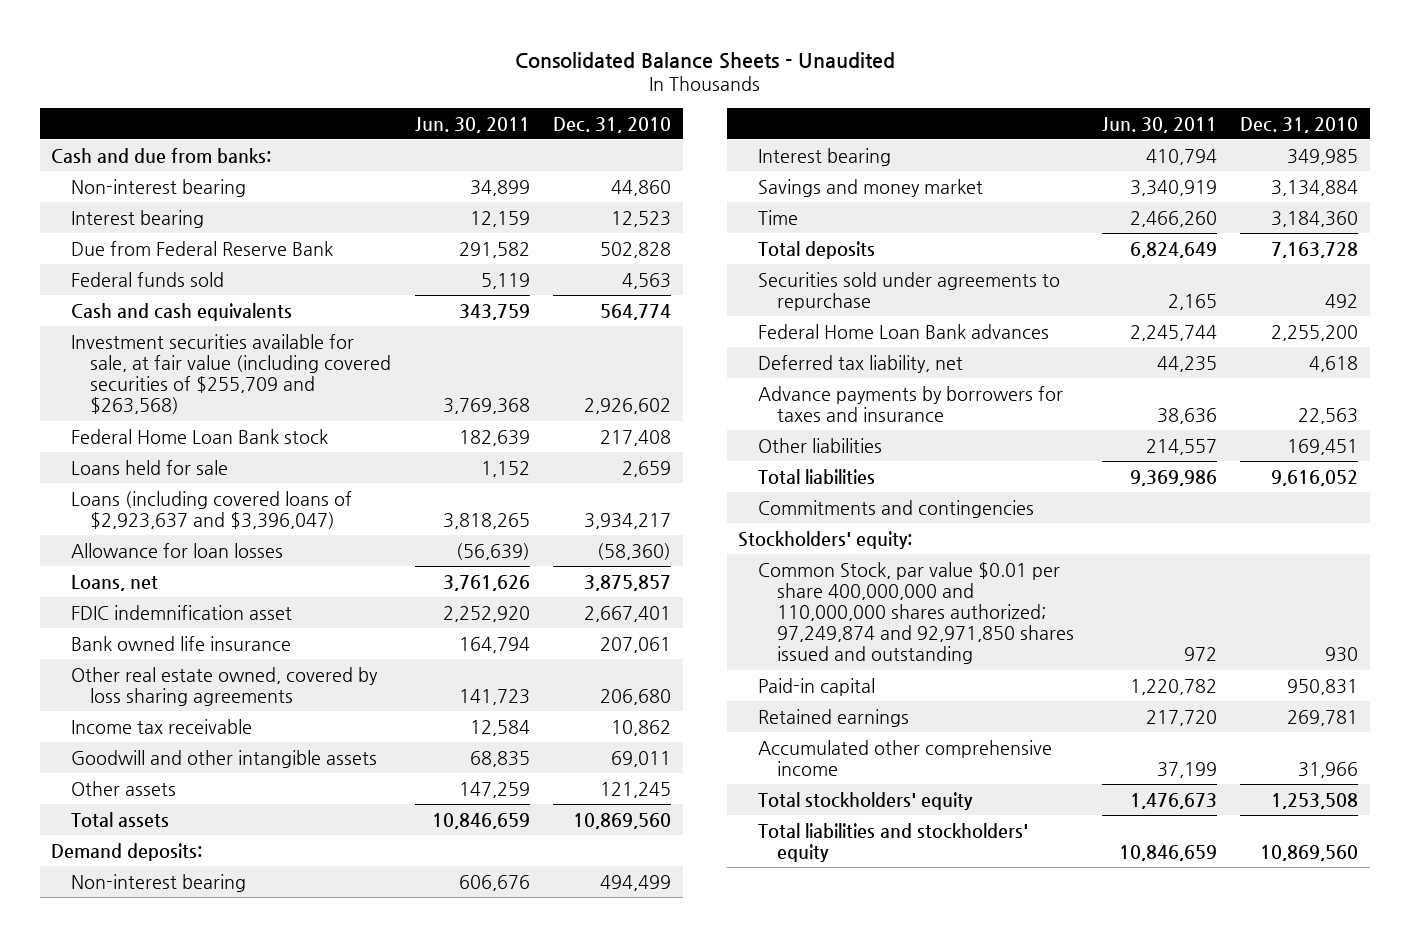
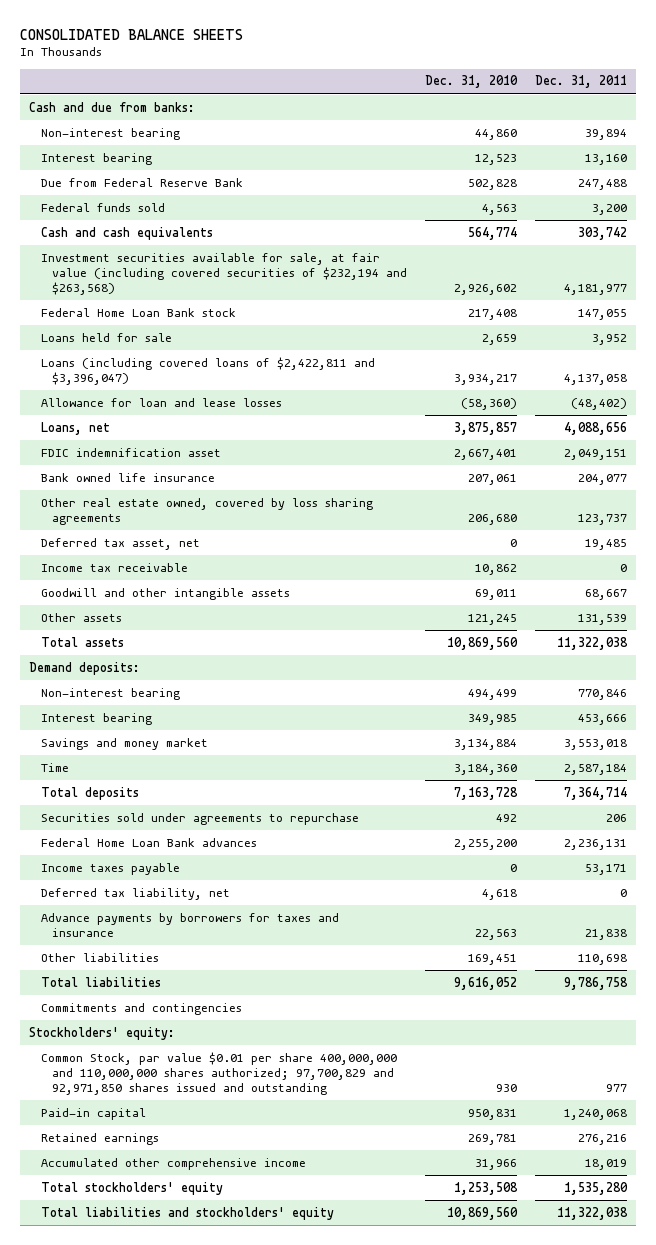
- Consolidated Balance Sheets - Unaudited
+ CONSOLIDATED BALANCE SHEETS
- | Jun. 30, 2011 | Dec. 31, 2010
+ | Dec. 31, 2010 | Dec. 31, 2011
- Investment securities available for sale, at fair value (including covered securities of $255,709 and $263,568) | 3,769,368 | 2,926,602
+ Investment securities available for sale, at fair value (including covered securities of $232,194 and $263,568) | 2,926,602 | 4,181,977
- Loans (including covered loans of $2,923,637 and $3,396,047) | 3,818,265 | 3,934,217
- Allowance for loan losses | (56,639) | (58,360)
+ Loans (including covered loans of $2,422,811 and $3,396,047) | 3,934,217 | 4,137,058
+ Allowance for loan and lease losses | (58,360) | (48,402)
+ Deferred tax asset, net | 0 | 19,485
+ Income taxes payable | 0 | 53,171
- Common Stock, par value $0.01 per share 400,000,000 and 110,000,000 shares authorized; 97,249,874 and 92,971,850 shares issued and outstanding | 972 | 930
+ Common Stock, par value $0.01 per share 400,000,000 and 110,000,000 shares authorized; 97,700,829 and 92,971,850 shares issued and outstanding | 930 | 977

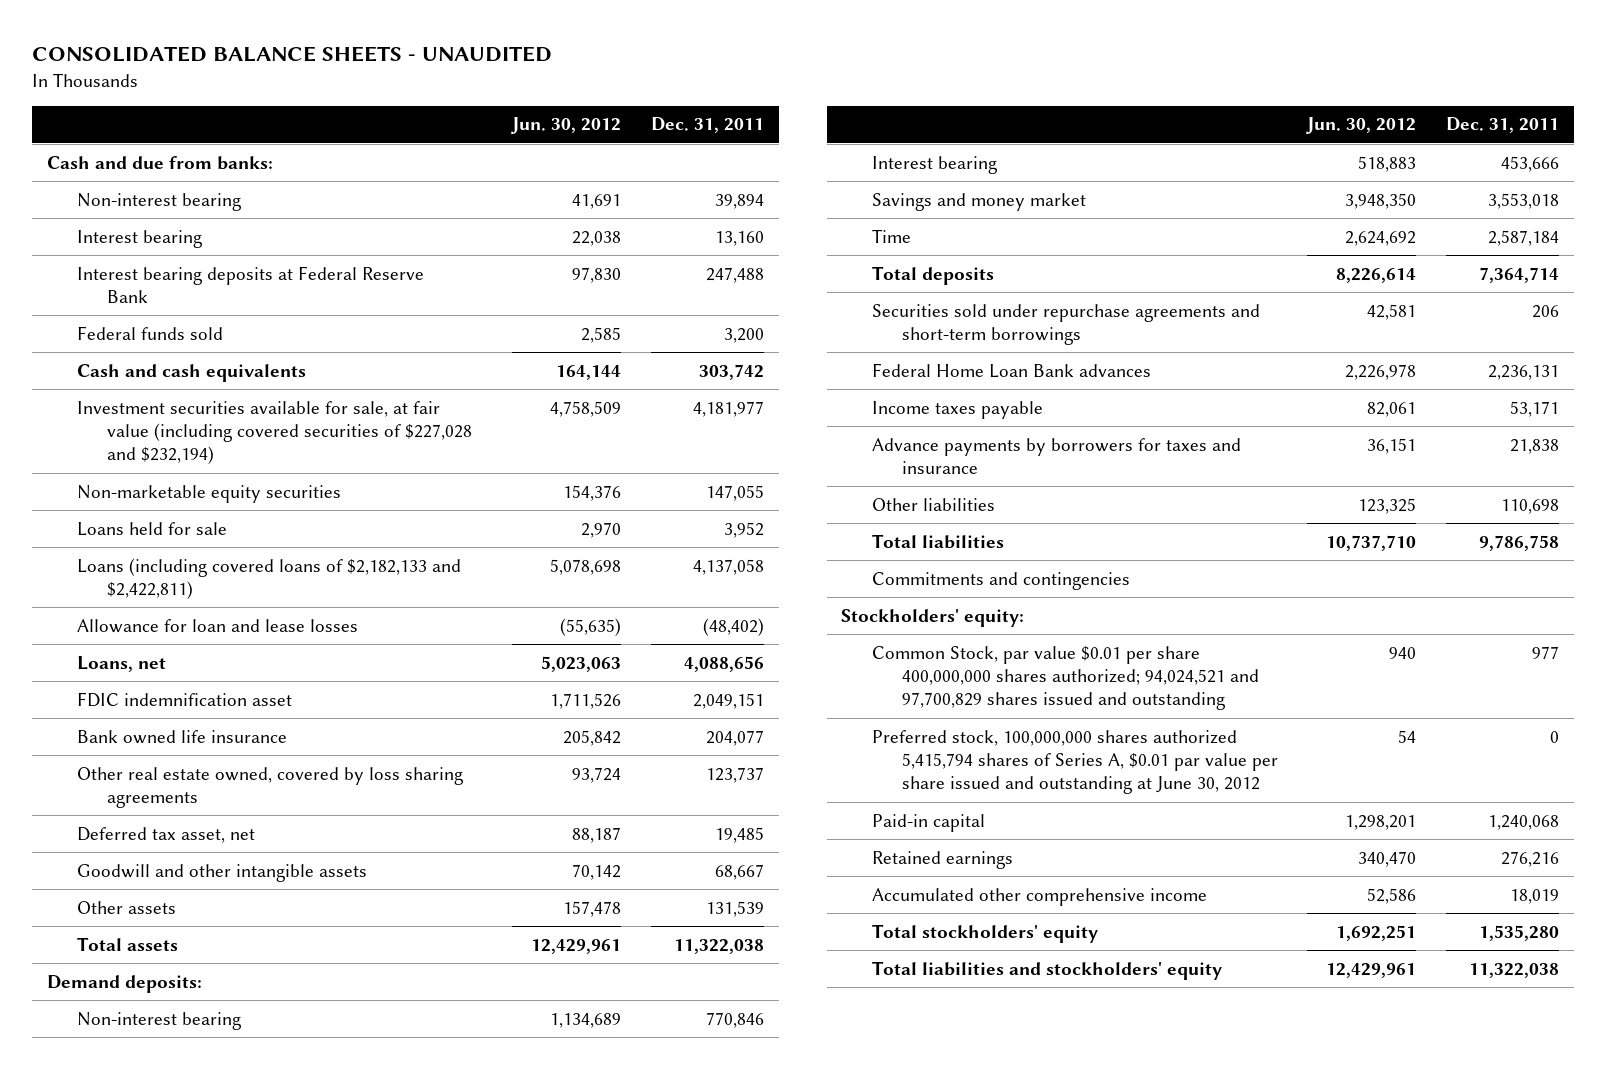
- CONSOLIDATED BALANCE SHEETS
+ CONSOLIDATED BALANCE SHEETS - UNAUDITED
- | Dec. 31, 2010 | Dec. 31, 2011
+ | Jun. 30, 2012 | Dec. 31, 2011
- Due from Federal Reserve Bank | 502,828 | 247,488
+ Interest bearing deposits at Federal Reserve Bank | 97,830 | 247,488
- Investment securities available for sale, at fair value (including covered securities of $232,194 and $263,568) | 2,926,602 | 4,181,977
- Federal Home Loan Bank stock | 217,408 | 147,055
+ Investment securities available for sale, at fair value (including covered securities of $227,028 and $232,194) | 4,758,509 | 4,181,977
+ Non-marketable equity securities | 154,376 | 147,055
- Loans (including covered loans of $2,422,811 and $3,396,047) | 3,934,217 | 4,137,058
+ Loans (including covered loans of $2,182,133 and $2,422,811) | 5,078,698 | 4,137,058
- Income tax receivable | 10,862 | 0
- Securities sold under agreements to repurchase | 492 | 206
+ Securities sold under repurchase agreements and short-term borrowings | 42,581 | 206
- Deferred tax liability, net | 4,618 | 0
- Common Stock, par value $0.01 per share 400,000,000 and 110,000,000 shares authorized; 97,700,829 and 92,971,850 shares issued and outstanding | 930 | 977
+ Common Stock, par value $0.01 per share 400,000,000 shares authorized; 94,024,521 and 97,700,829 shares issued and outstanding | 940 | 977
+ Preferred stock, 100,000,000 shares authorized 5,415,794 shares of Series A, $0.01 par value per share issued and outstanding at June 30, 2012 | 54 | 0

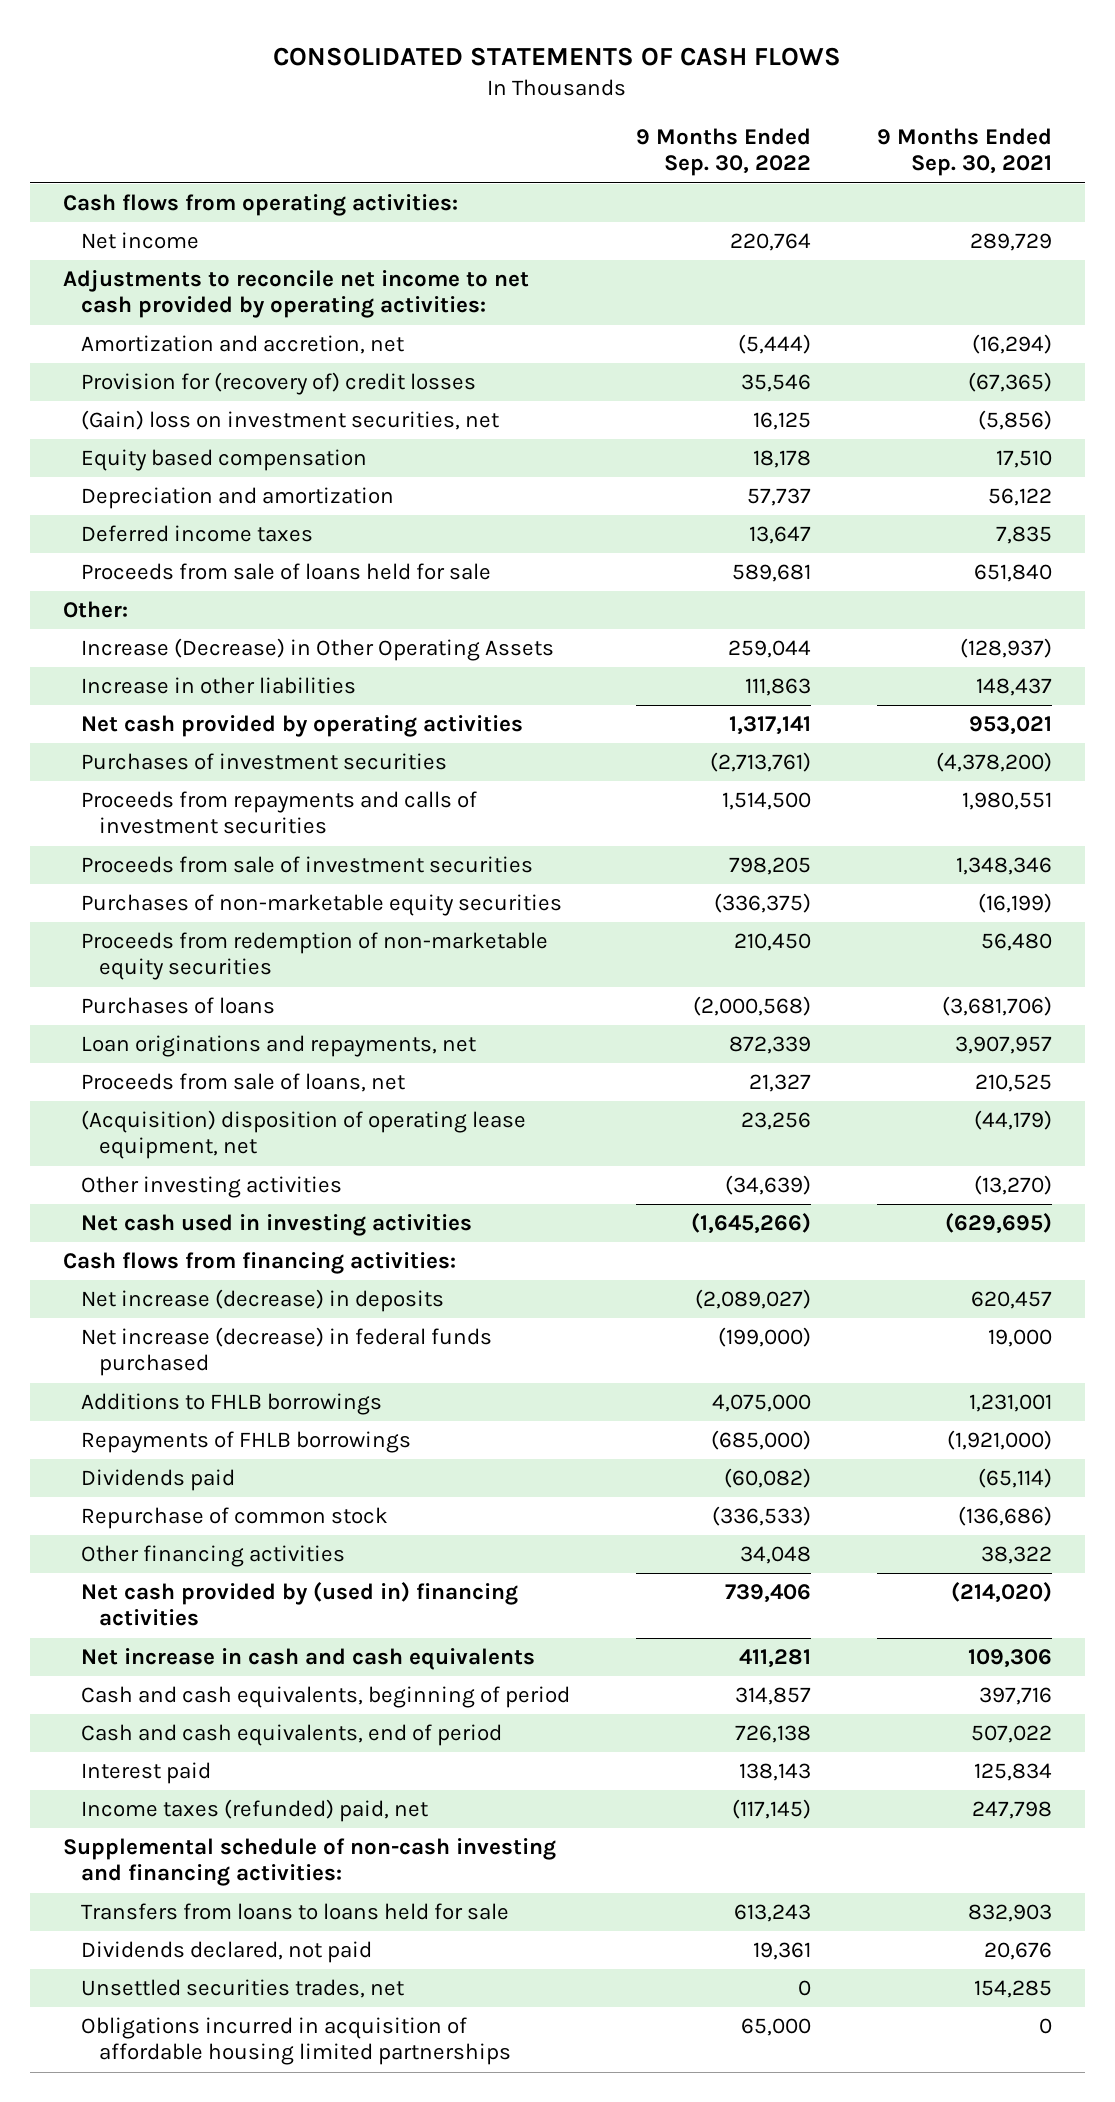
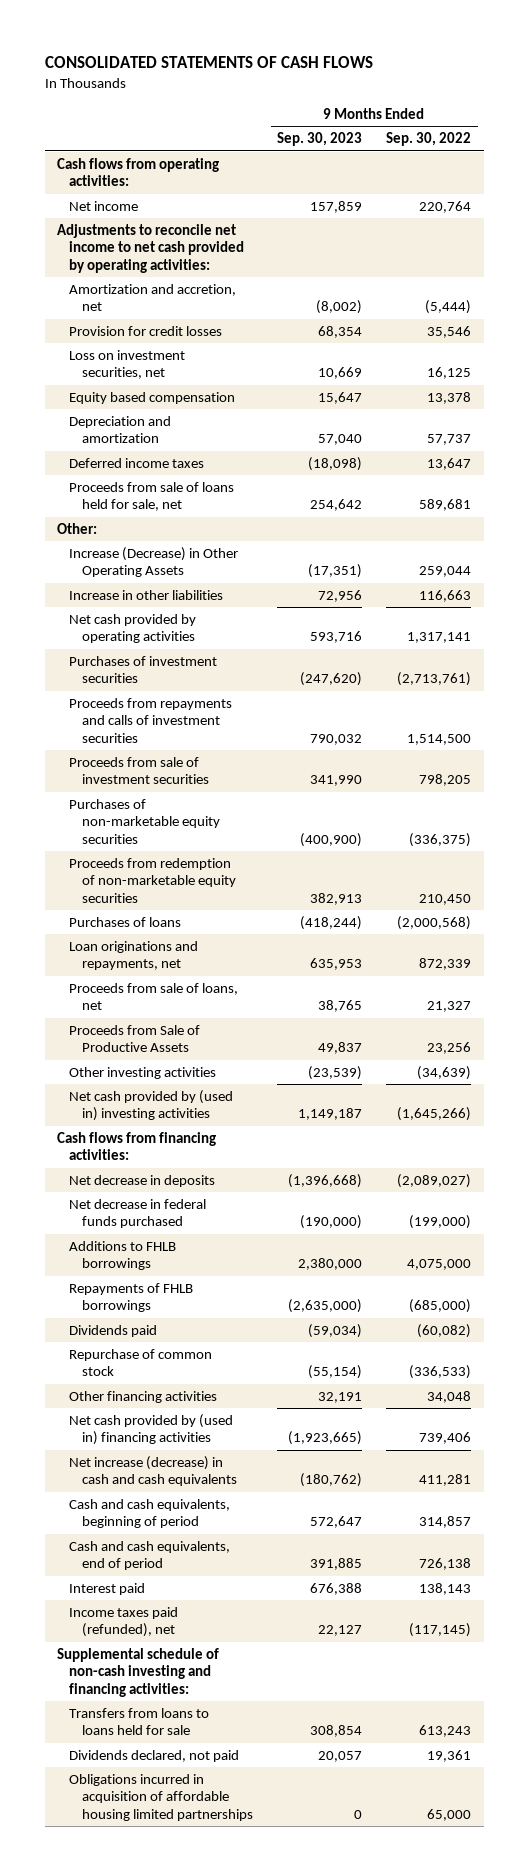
- | 9 Months Ended Sep. 30, 2022 | 9 Months Ended Sep. 30, 2021
+ | 9 Months Ended Sep. 30, 2023 | 9 Months Ended Sep. 30, 2022
- Provision for (recovery of) credit losses | 35,546 | (67,365)
- (Gain) loss on investment securities, net | 16,125 | (5,856)
- Equity based compensation | 18,178 | 17,510
+ Provision for credit losses | 68,354 | 35,546
+ Loss on investment securities, net | 10,669 | 16,125
+ Equity based compensation | 15,647 | 13,378
- Proceeds from sale of loans held for sale | 589,681 | 651,840
+ Proceeds from sale of loans held for sale, net | 254,642 | 589,681
- Increase in other liabilities | 111,863 | 148,437
+ Increase in other liabilities | 72,956 | 116,663
- (Acquisition) disposition of operating lease equipment, net | 23,256 | (44,179)
+ Proceeds from Sale of Productive Assets | 49,837 | 23,256
- Net cash used in investing activities | (1,645,266) | (629,695)
+ Net cash provided by (used in) investing activities | 1,149,187 | (1,645,266)
- Net increase (decrease) in deposits | (2,089,027) | 620,457
- Net increase (decrease) in federal funds purchased | (199,000) | 19,000
+ Net decrease in deposits | (1,396,668) | (2,089,027)
+ Net decrease in federal funds purchased | (190,000) | (199,000)
- Net increase in cash and cash equivalents | 411,281 | 109,306
+ Net increase (decrease) in cash and cash equivalents | (180,762) | 411,281
- Income taxes (refunded) paid, net | (117,145) | 247,798
+ Income taxes paid (refunded), net | 22,127 | (117,145)
- Unsettled securities trades, net | 0 | 154,285

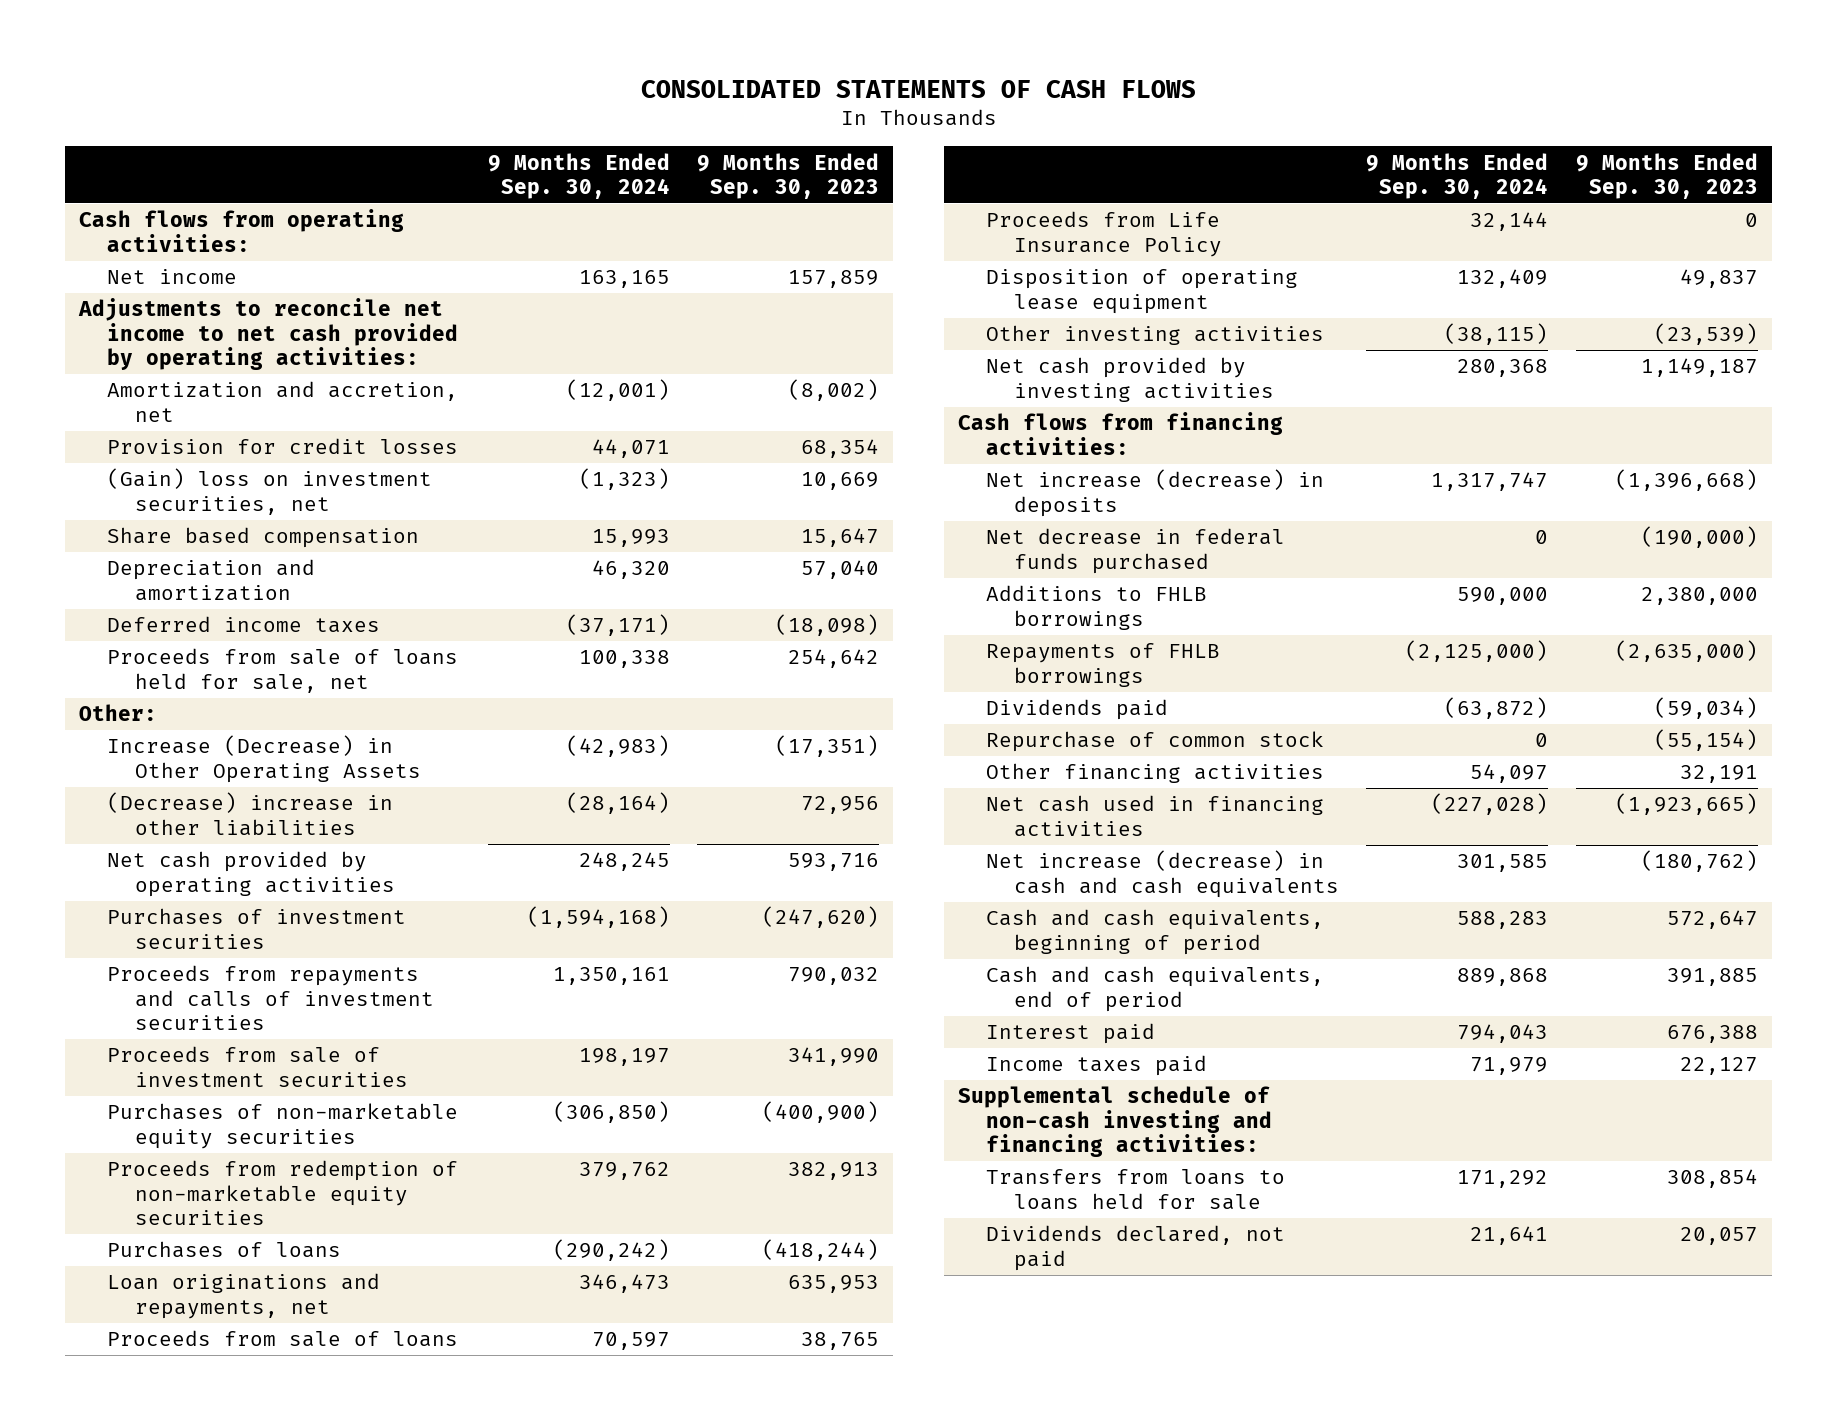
- | 9 Months Ended Sep. 30, 2023 | 9 Months Ended Sep. 30, 2022
+ | 9 Months Ended Sep. 30, 2024 | 9 Months Ended Sep. 30, 2023
- Loss on investment securities, net | 10,669 | 16,125
- Equity based compensation | 15,647 | 13,378
+ (Gain) loss on investment securities, net | (1,323) | 10,669
+ Share based compensation | 15,993 | 15,647
- Increase in other liabilities | 72,956 | 116,663
+ (Decrease) increase in other liabilities | (28,164) | 72,956
- Proceeds from sale of loans, net | 38,765 | 21,327
- Proceeds from Sale of Productive Assets | 49,837 | 23,256
+ Proceeds from sale of loans | 70,597 | 38,765
+ Proceeds from Life Insurance Policy | 32,144 | 0
+ Disposition of operating lease equipment | 132,409 | 49,837
- Net cash provided by (used in) investing activities | 1,149,187 | (1,645,266)
+ Net cash provided by investing activities | 280,368 | 1,149,187
- Net decrease in deposits | (1,396,668) | (2,089,027)
+ Net increase (decrease) in deposits | 1,317,747 | (1,396,668)
- Net cash provided by (used in) financing activities | (1,923,665) | 739,406
+ Net cash used in financing activities | (227,028) | (1,923,665)
- Income taxes paid (refunded), net | 22,127 | (117,145)
+ Income taxes paid | 71,979 | 22,127
- Obligations incurred in acquisition of affordable housing limited partnerships | 0 | 65,000

